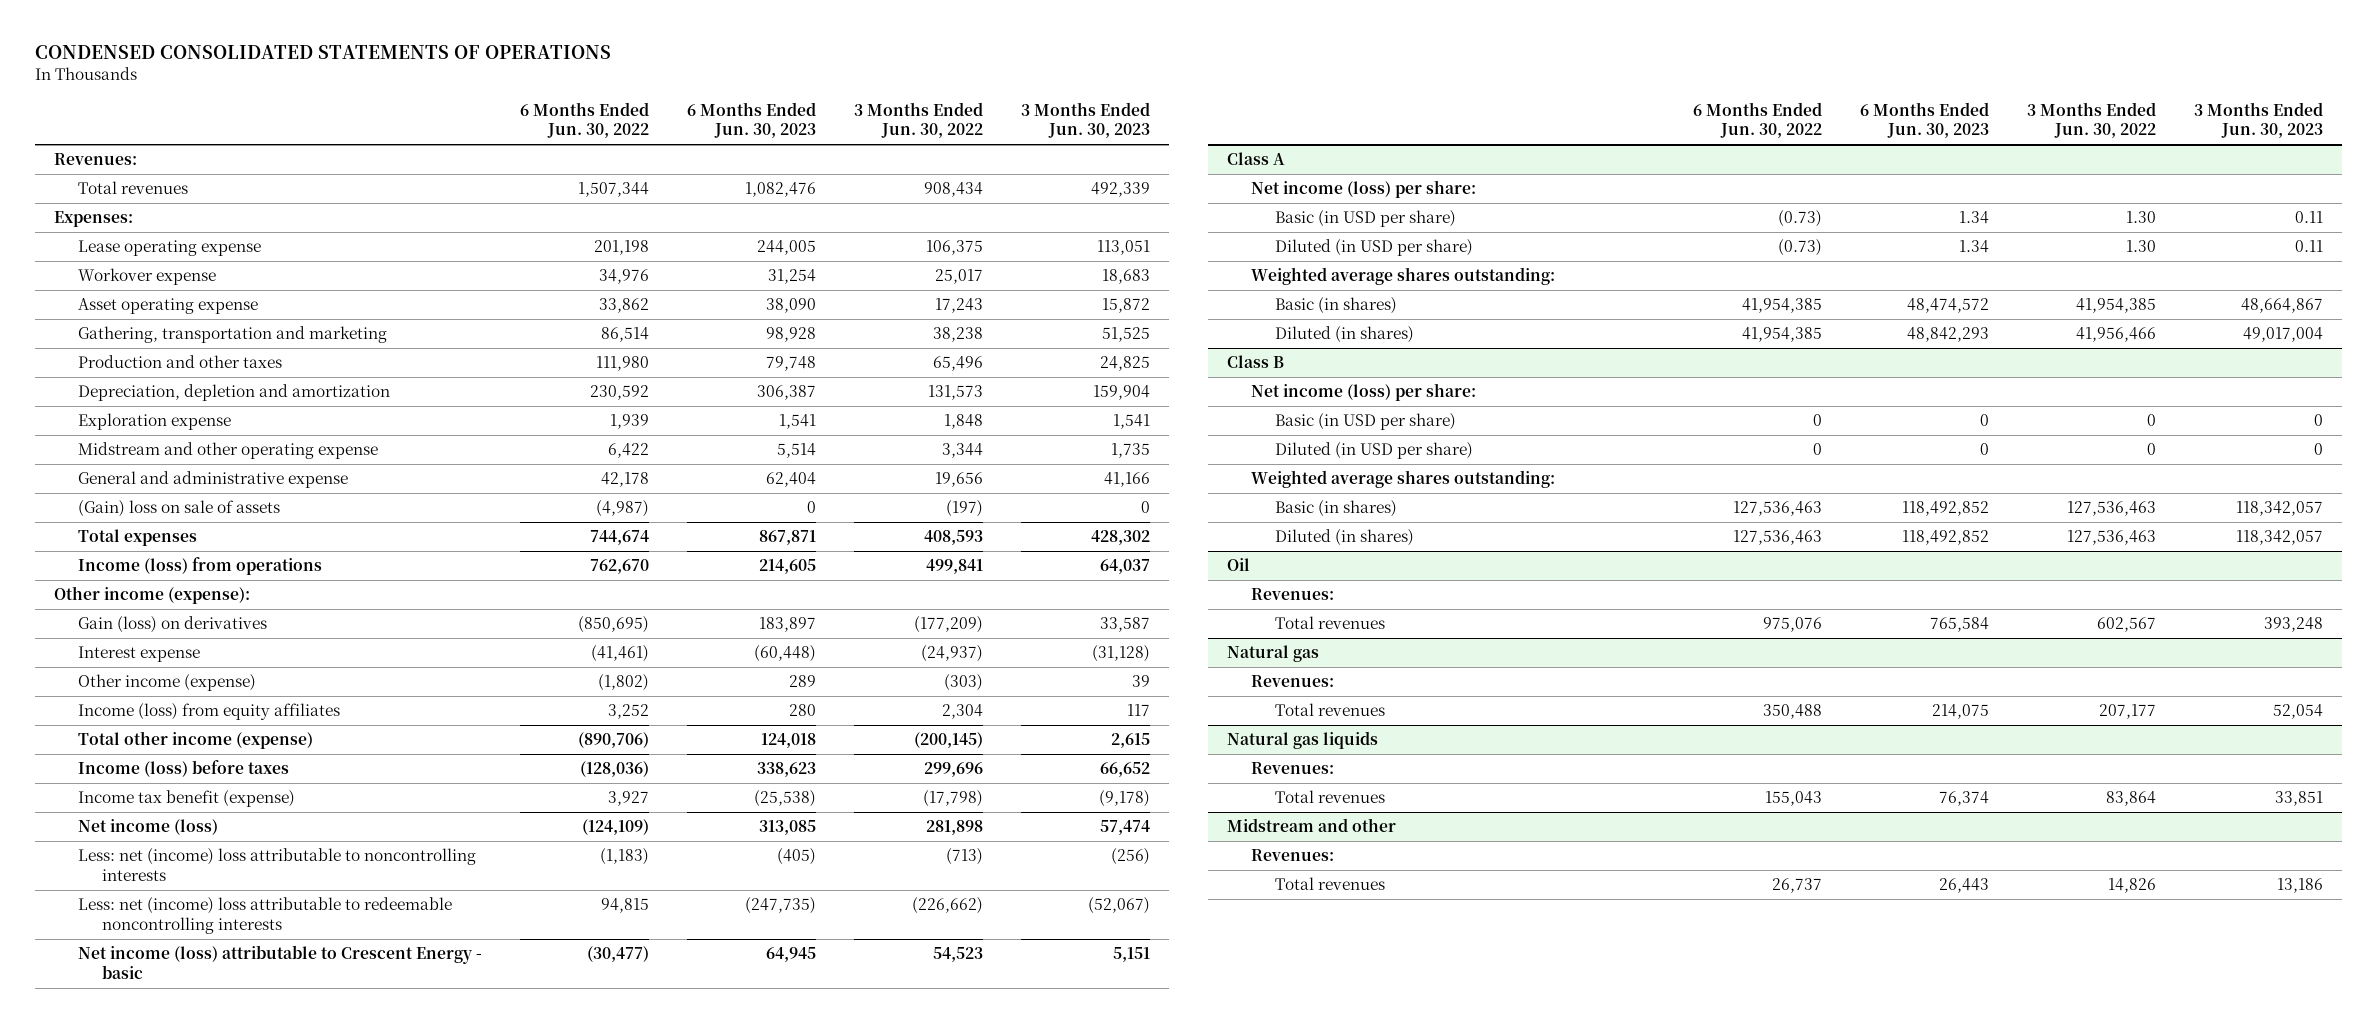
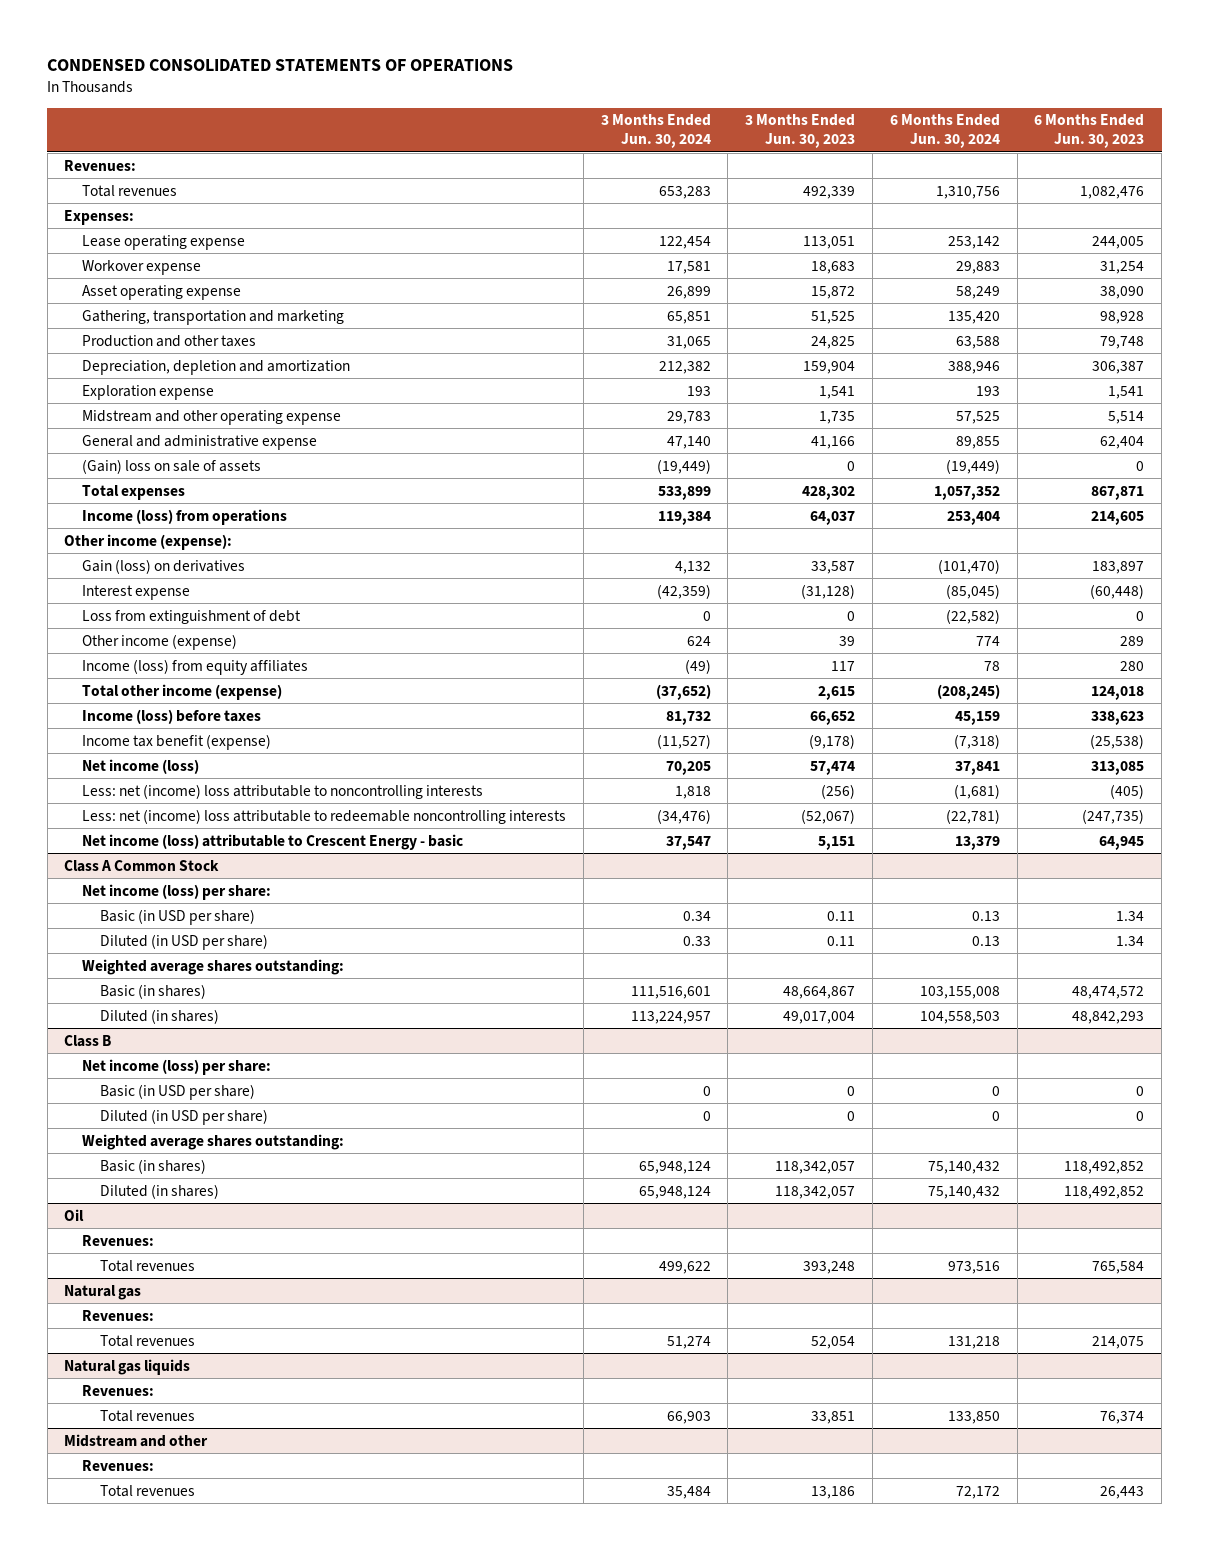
- | 6 Months Ended Jun. 30, 2022 | 6 Months Ended Jun. 30, 2023 | 3 Months Ended Jun. 30, 2022 | 3 Months Ended Jun. 30, 2023
+ | 3 Months Ended Jun. 30, 2024 | 3 Months Ended Jun. 30, 2023 | 6 Months Ended Jun. 30, 2024 | 6 Months Ended Jun. 30, 2023
+ Loss from extinguishment of debt | 0 | 0 | (22,582) | 0
- Class A
+ Class A Common Stock

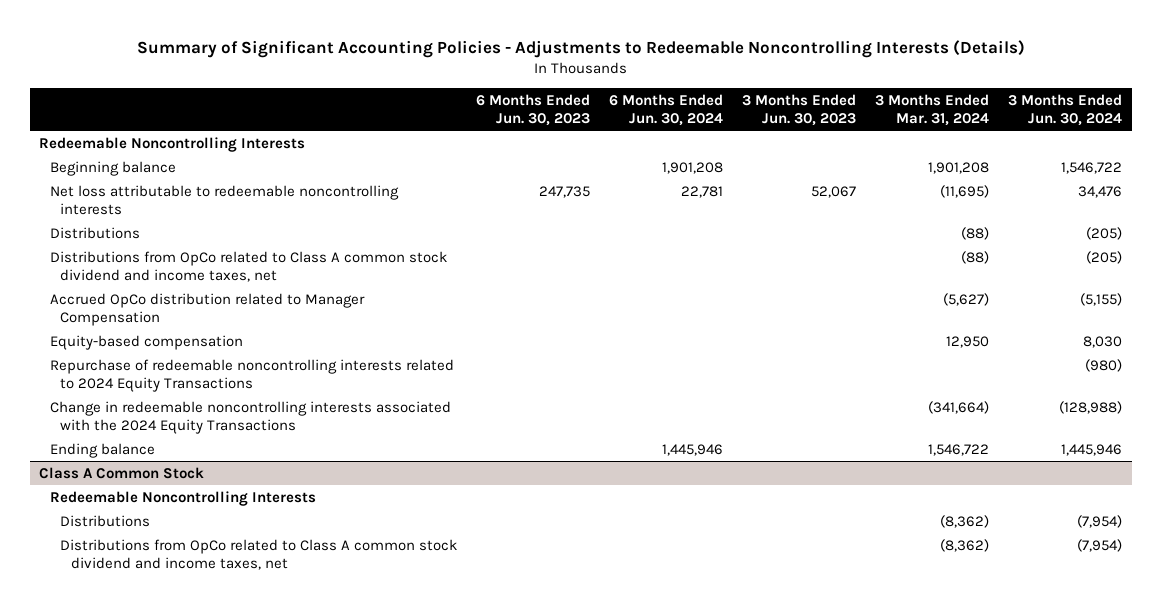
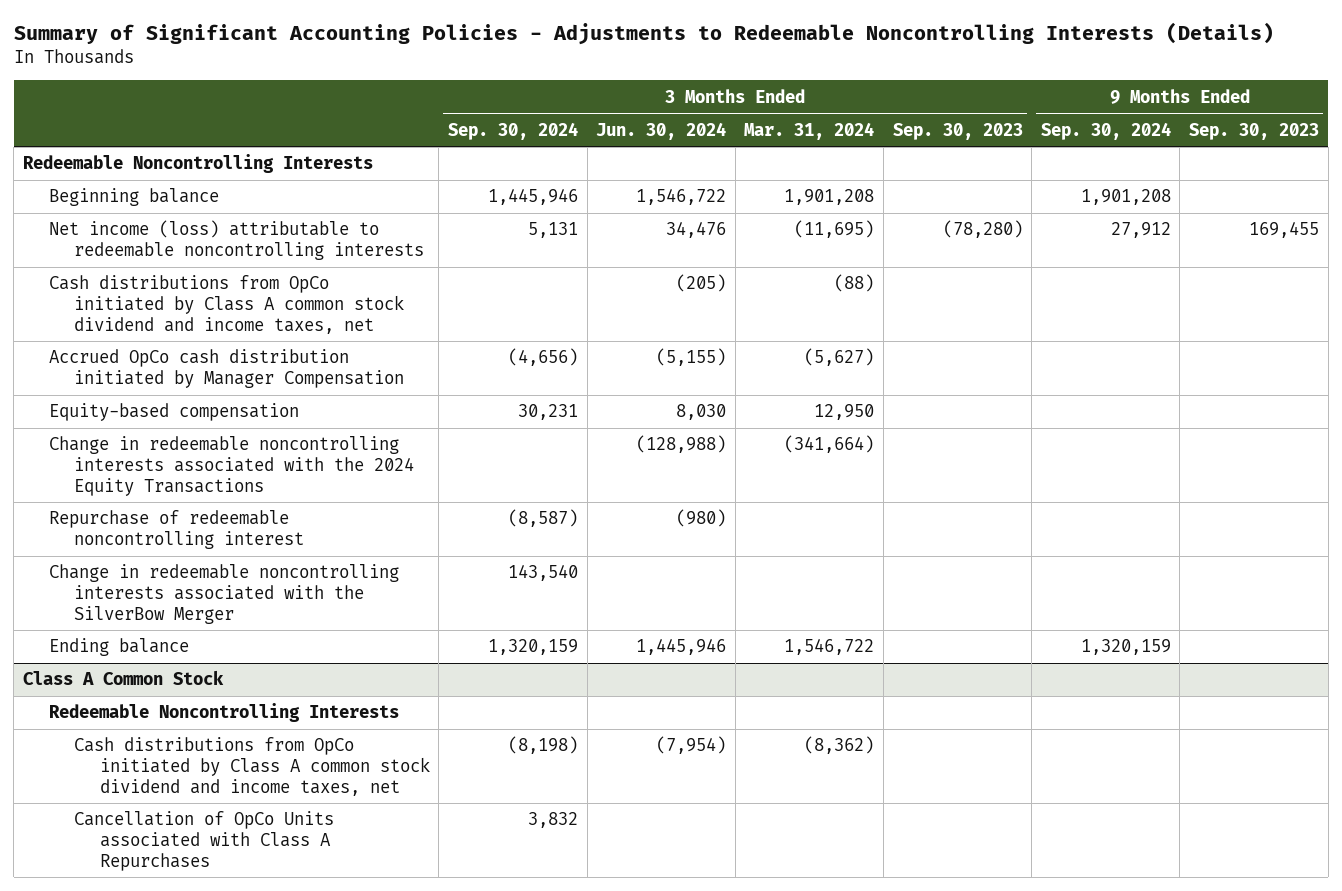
- | 6 Months Ended Jun. 30, 2023 | 6 Months Ended Jun. 30, 2024 | 3 Months Ended Jun. 30, 2023 | 3 Months Ended Mar. 31, 2024 | 3 Months Ended Jun. 30, 2024
+ | 3 Months Ended Sep. 30, 2024 | 3 Months Ended Jun. 30, 2024 | 3 Months Ended Mar. 31, 2024 | 3 Months Ended Sep. 30, 2023 | 9 Months Ended Sep. 30, 2024 | 9 Months Ended Sep. 30, 2023
- Net loss attributable to redeemable noncontrolling interests | 247,735 | 22,781 | 52,067 | (11,695) | 34,476
- Distributions | | | | (88) | (205)
- Distributions from OpCo related to Class A common stock dividend and income taxes, net | | | | (88) | (205)
- Accrued OpCo distribution related to Manager Compensation | | | | (5,627) | (5,155)
+ Net income (loss) attributable to redeemable noncontrolling interests | 5,131 | 34,476 | (11,695) | (78,280) | 27,912 | 169,455
+ Cash distributions from OpCo initiated by Class A common stock dividend and income taxes, net | | (205) | (88) | | |
+ Accrued OpCo cash distribution initiated by Manager Compensation | (4,656) | (5,155) | (5,627) | | |
- Repurchase of redeemable noncontrolling interests related to 2024 Equity Transactions | | | | | (980)
+ Repurchase of redeemable noncontrolling interest | (8,587) | (980) | | | |
+ Change in redeemable noncontrolling interests associated with the SilverBow Merger | 143,540 | | | | |
@ Class A Common Stock
- Distributions | | | | (8,362) | (7,954)
- Distributions from OpCo related to Class A common stock dividend and income taxes, net | | | | (8,362) | (7,954)
+ Cash distributions from OpCo initiated by Class A common stock dividend and income taxes, net | (8,198) | (7,954) | (8,362) | | |
+ Cancellation of OpCo Units associated with Class A Repurchases | 3,832 | | | | |

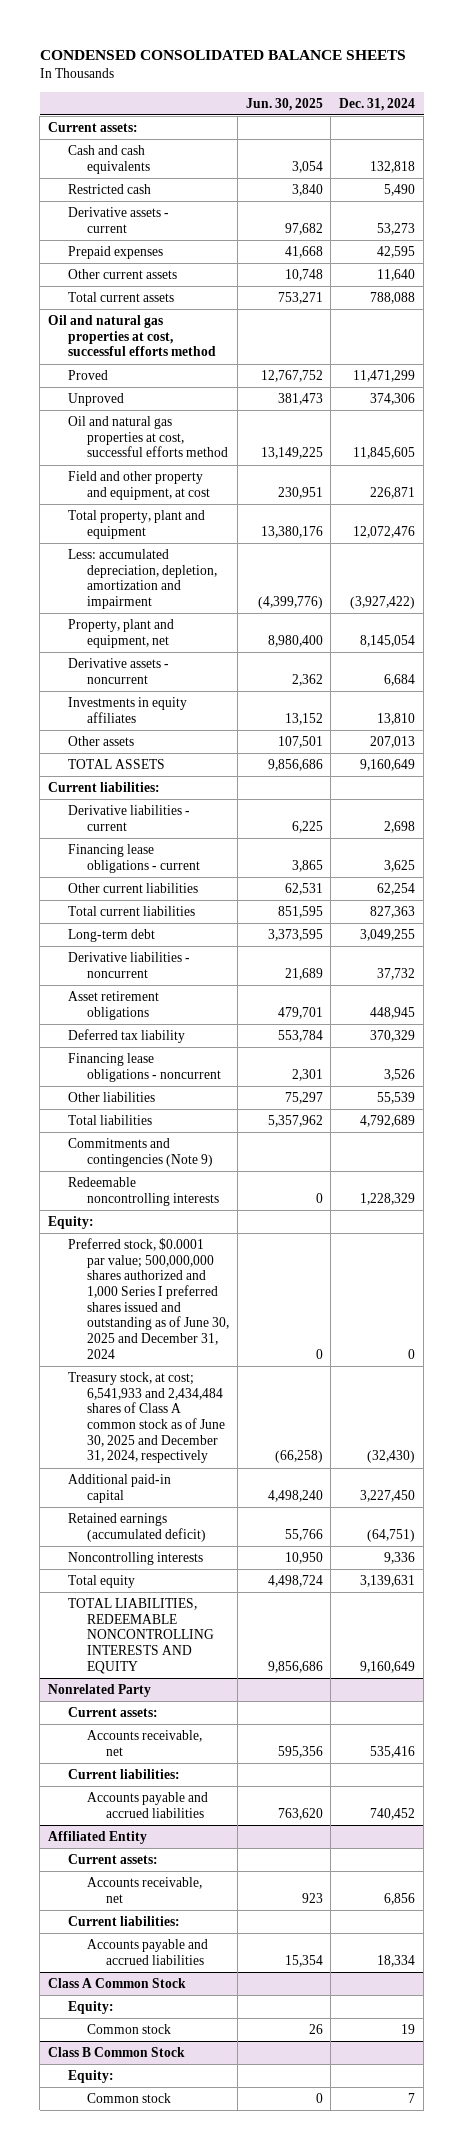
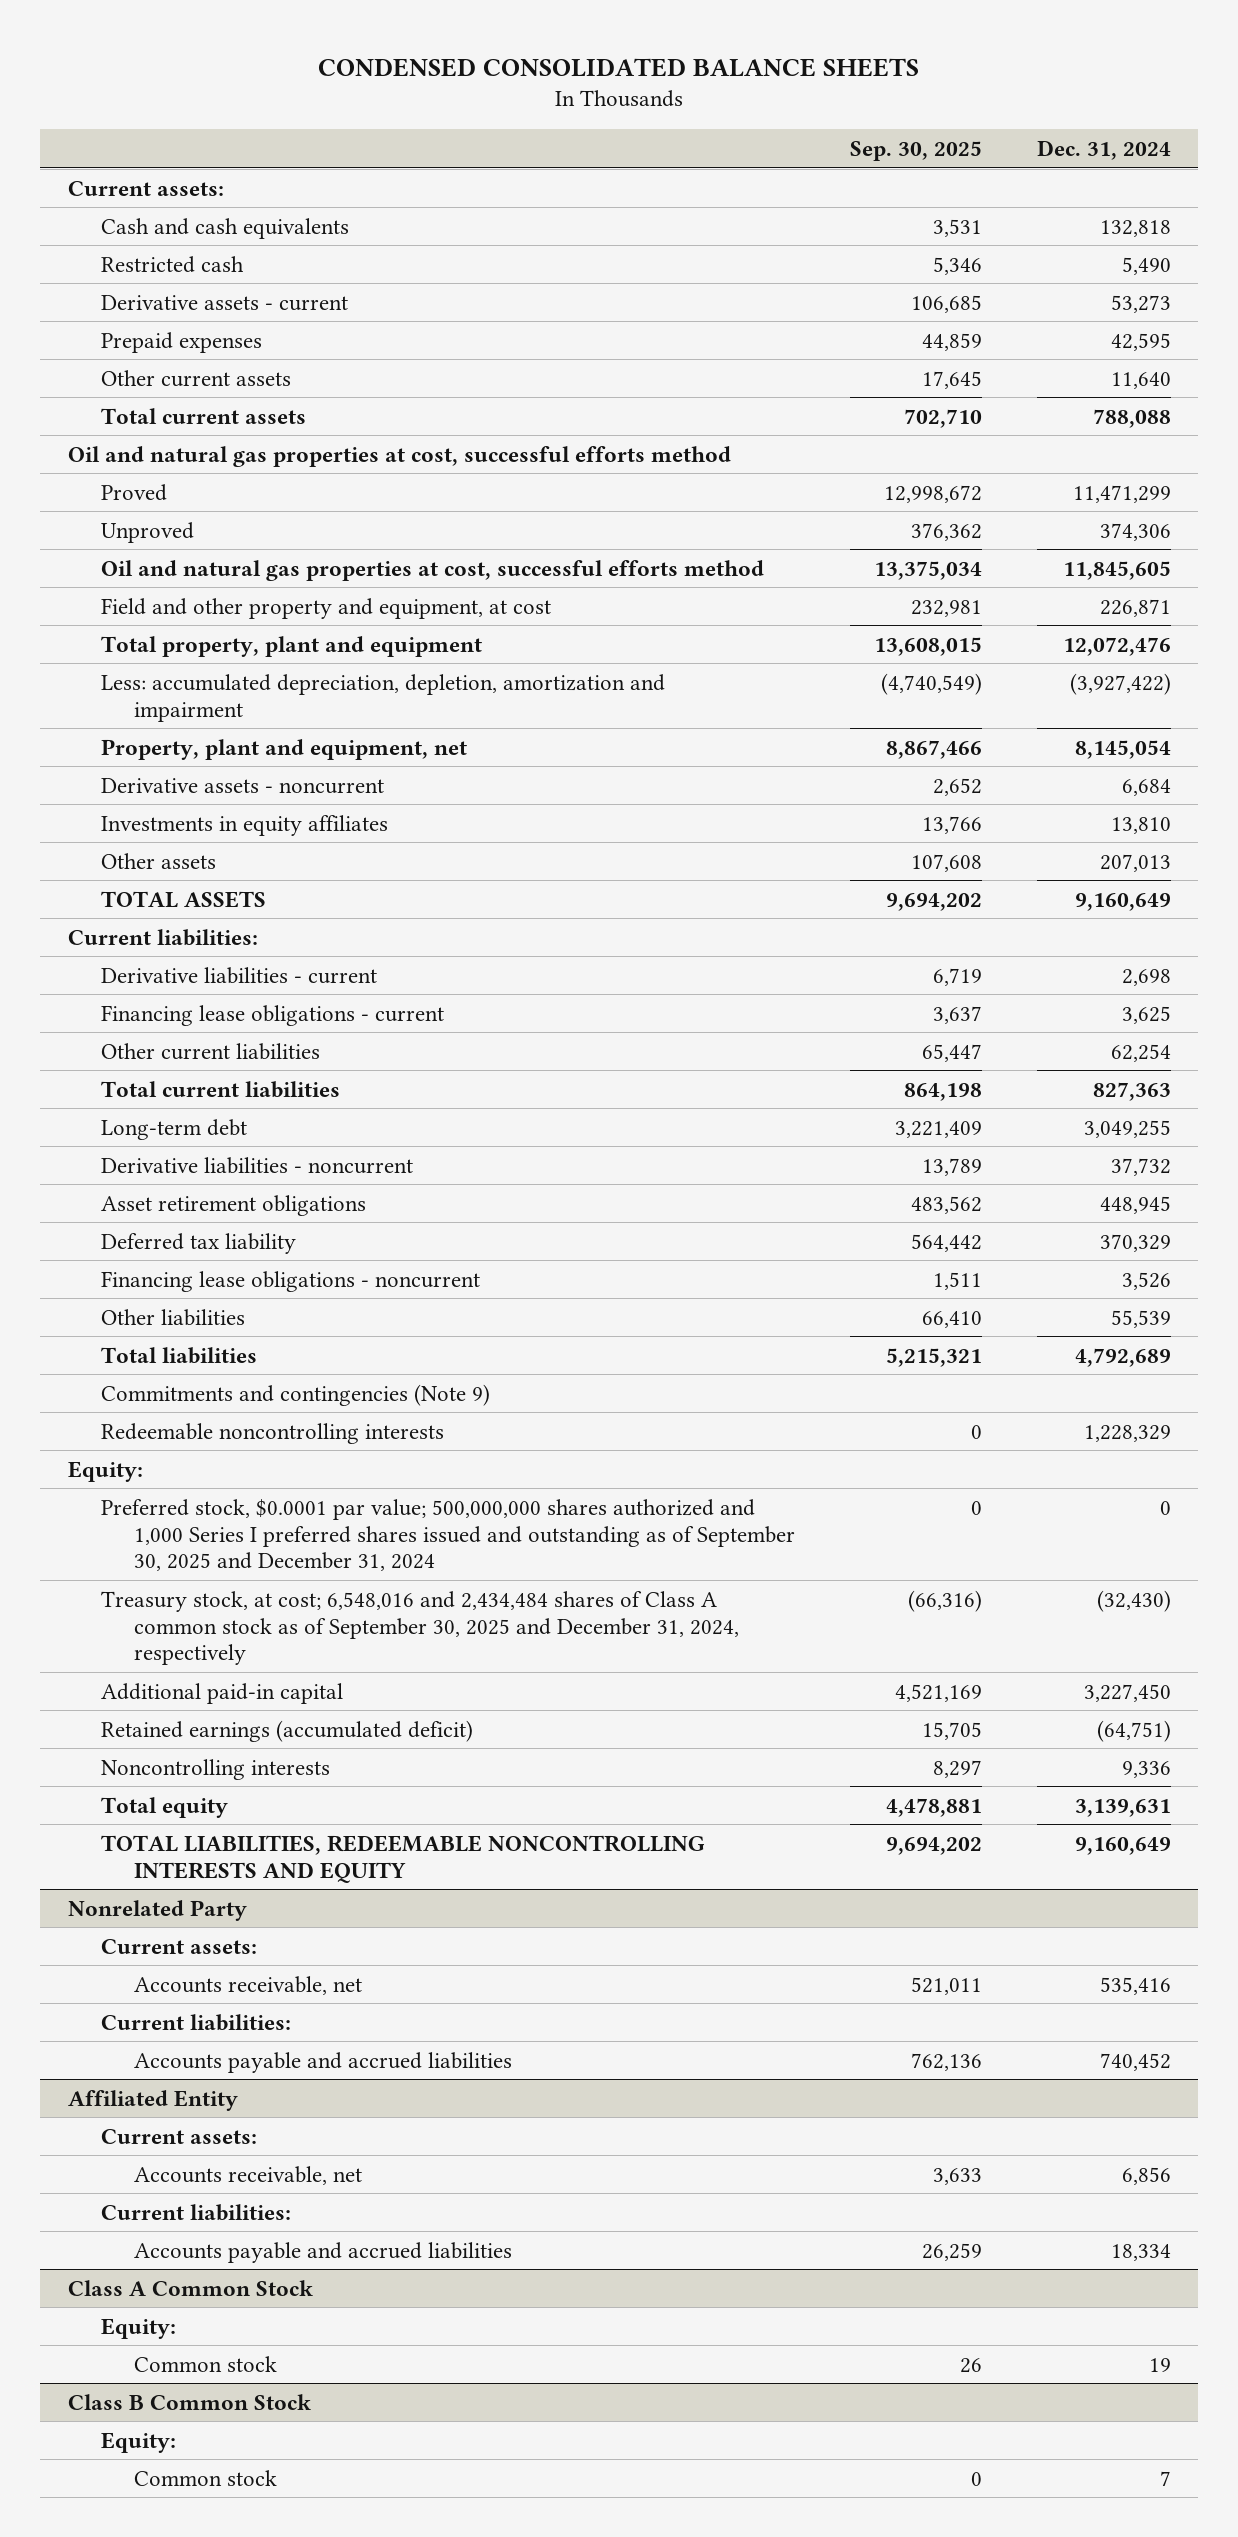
- | Jun. 30, 2025 | Dec. 31, 2024
+ | Sep. 30, 2025 | Dec. 31, 2024
- Preferred stock, $0.0001 par value; 500,000,000 shares authorized and 1,000 Series I preferred shares issued and outstanding as of June 30, 2025 and December 31, 2024 | 0 | 0
- Treasury stock, at cost; 6,541,933 and 2,434,484 shares of Class A common stock as of June 30, 2025 and December 31, 2024, respectively | (66,258) | (32,430)
+ Preferred stock, $0.0001 par value; 500,000,000 shares authorized and 1,000 Series I preferred shares issued and outstanding as of September 30, 2025 and December 31, 2024 | 0 | 0
+ Treasury stock, at cost; 6,548,016 and 2,434,484 shares of Class A common stock as of September 30, 2025 and December 31, 2024, respectively | (66,316) | (32,430)

